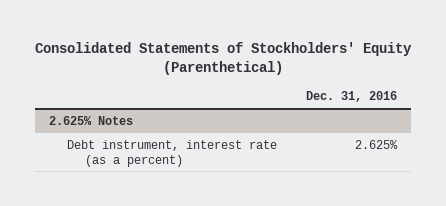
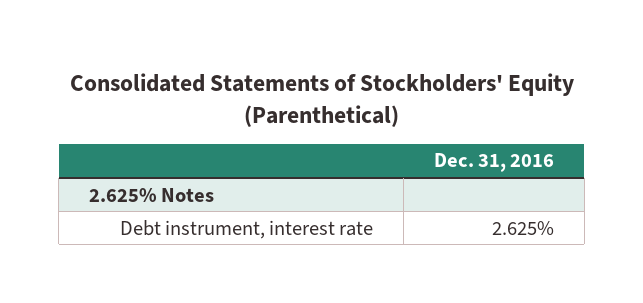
@ 2.625% Notes
- Debt instrument, interest rate (as a percent) | 2.625%
+ Debt instrument, interest rate | 2.625%

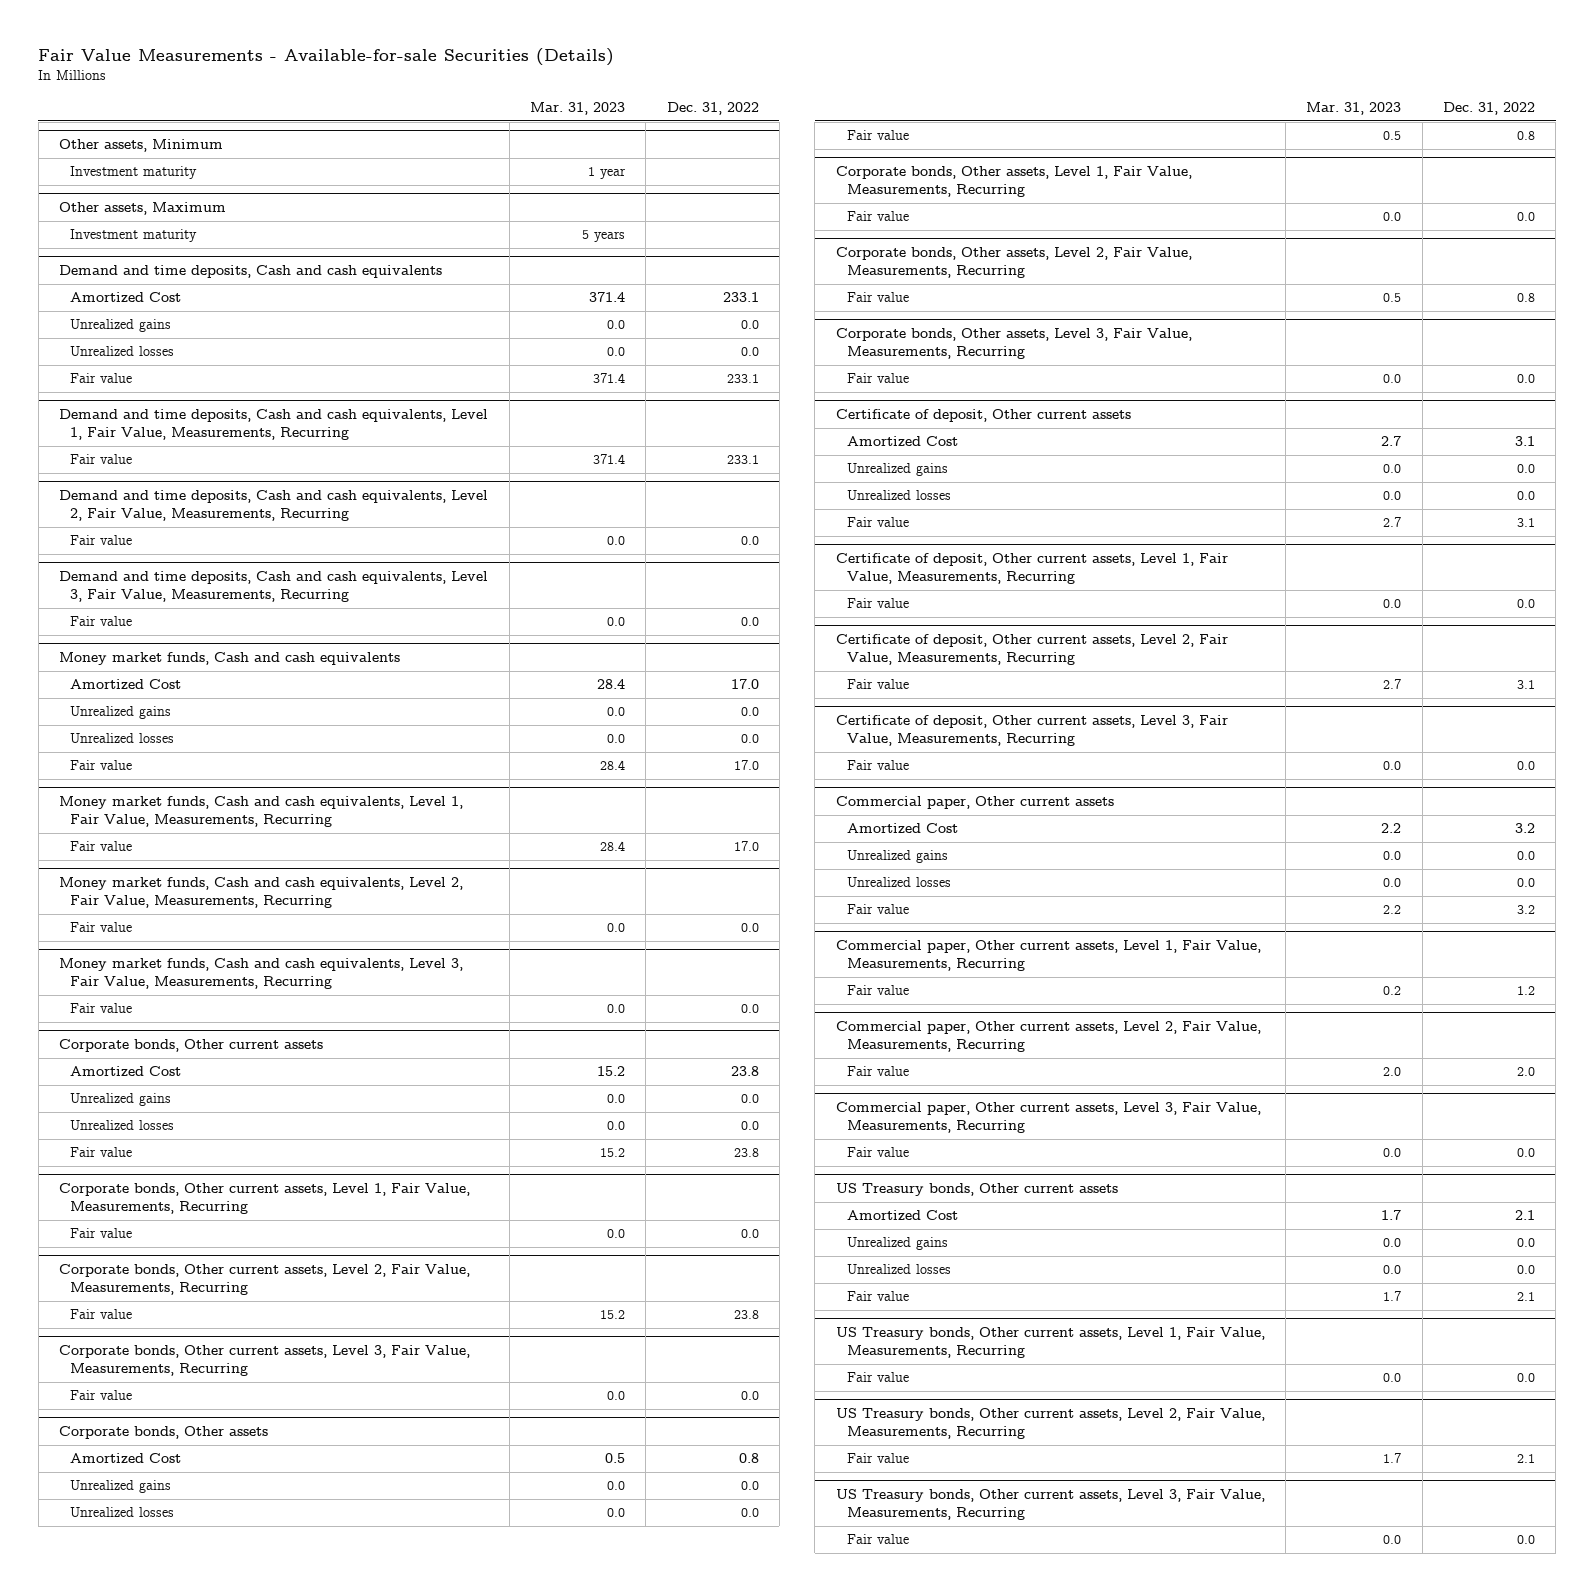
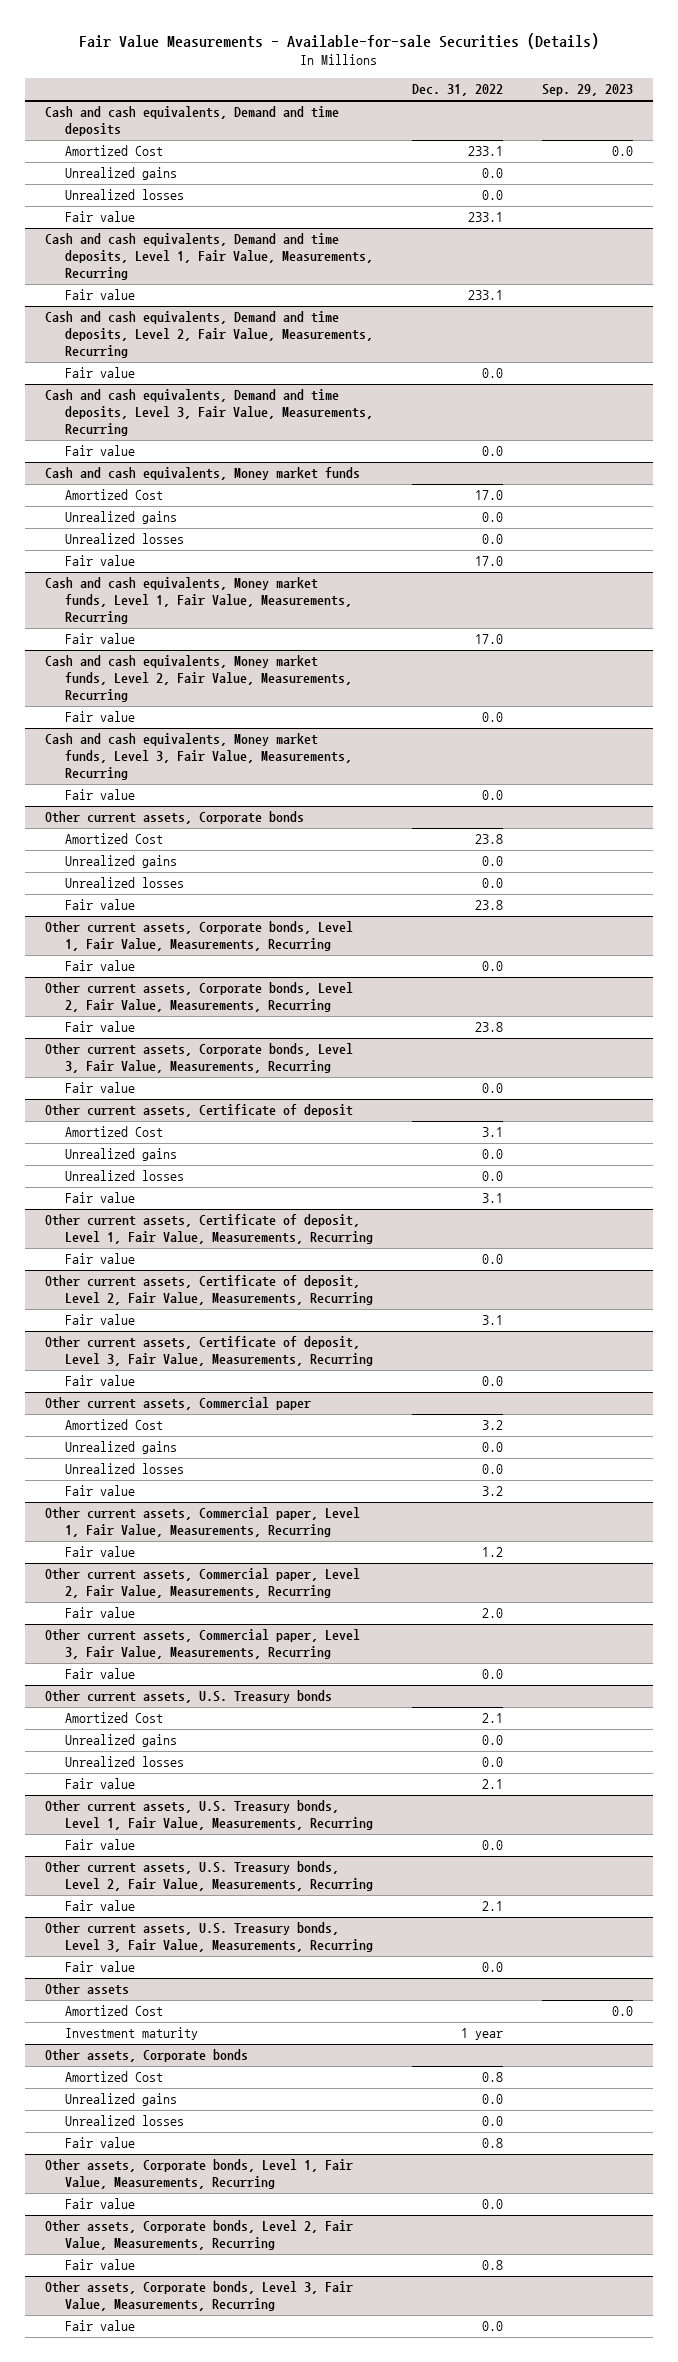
- | Mar. 31, 2023 | Dec. 31, 2022
+ | Dec. 31, 2022 | Sep. 29, 2023
- Other assets, Minimum
- Investment maturity | 1 year |
- Other assets, Maximum
- Investment maturity | 5 years |
- Demand and time deposits, Cash and cash equivalents
+ Cash and cash equivalents, Demand and time deposits
- Demand and time deposits, Cash and cash equivalents, Level 1, Fair Value, Measurements, Recurring
+ Cash and cash equivalents, Demand and time deposits, Level 1, Fair Value, Measurements, Recurring
- Demand and time deposits, Cash and cash equivalents, Level 2, Fair Value, Measurements, Recurring
+ Cash and cash equivalents, Demand and time deposits, Level 2, Fair Value, Measurements, Recurring
- Demand and time deposits, Cash and cash equivalents, Level 3, Fair Value, Measurements, Recurring
+ Cash and cash equivalents, Demand and time deposits, Level 3, Fair Value, Measurements, Recurring
- Money market funds, Cash and cash equivalents
+ Cash and cash equivalents, Money market funds
- Money market funds, Cash and cash equivalents, Level 1, Fair Value, Measurements, Recurring
+ Cash and cash equivalents, Money market funds, Level 1, Fair Value, Measurements, Recurring
- Money market funds, Cash and cash equivalents, Level 2, Fair Value, Measurements, Recurring
+ Cash and cash equivalents, Money market funds, Level 2, Fair Value, Measurements, Recurring
- Money market funds, Cash and cash equivalents, Level 3, Fair Value, Measurements, Recurring
+ Cash and cash equivalents, Money market funds, Level 3, Fair Value, Measurements, Recurring
- Corporate bonds, Other current assets
+ Other current assets, Corporate bonds
- Corporate bonds, Other current assets, Level 1, Fair Value, Measurements, Recurring
+ Other current assets, Corporate bonds, Level 1, Fair Value, Measurements, Recurring
- Corporate bonds, Other current assets, Level 2, Fair Value, Measurements, Recurring
+ Other current assets, Corporate bonds, Level 2, Fair Value, Measurements, Recurring
- Corporate bonds, Other current assets, Level 3, Fair Value, Measurements, Recurring
- Fair value | 0.0 | 0.0
- Corporate bonds, Other assets
- Amortized Cost | 0.5 | 0.8
- Unrealized gains | 0.0 | 0.0
- Unrealized losses | 0.0 | 0.0
- Fair value | 0.5 | 0.8
- Corporate bonds, Other assets, Level 1, Fair Value, Measurements, Recurring
- Fair value | 0.0 | 0.0
- Corporate bonds, Other assets, Level 2, Fair Value, Measurements, Recurring
- Fair value | 0.5 | 0.8
- Corporate bonds, Other assets, Level 3, Fair Value, Measurements, Recurring
+ Other current assets, Corporate bonds, Level 3, Fair Value, Measurements, Recurring
- Certificate of deposit, Other current assets
+ Other current assets, Certificate of deposit
- Certificate of deposit, Other current assets, Level 1, Fair Value, Measurements, Recurring
+ Other current assets, Certificate of deposit, Level 1, Fair Value, Measurements, Recurring
- Certificate of deposit, Other current assets, Level 2, Fair Value, Measurements, Recurring
+ Other current assets, Certificate of deposit, Level 2, Fair Value, Measurements, Recurring
- Certificate of deposit, Other current assets, Level 3, Fair Value, Measurements, Recurring
+ Other current assets, Certificate of deposit, Level 3, Fair Value, Measurements, Recurring
- Commercial paper, Other current assets
+ Other current assets, Commercial paper
- Commercial paper, Other current assets, Level 1, Fair Value, Measurements, Recurring
+ Other current assets, Commercial paper, Level 1, Fair Value, Measurements, Recurring
- Commercial paper, Other current assets, Level 2, Fair Value, Measurements, Recurring
+ Other current assets, Commercial paper, Level 2, Fair Value, Measurements, Recurring
- Commercial paper, Other current assets, Level 3, Fair Value, Measurements, Recurring
+ Other current assets, Commercial paper, Level 3, Fair Value, Measurements, Recurring
- US Treasury bonds, Other current assets
+ Other current assets, U.S. Treasury bonds
- US Treasury bonds, Other current assets, Level 1, Fair Value, Measurements, Recurring
+ Other current assets, U.S. Treasury bonds, Level 1, Fair Value, Measurements, Recurring
- US Treasury bonds, Other current assets, Level 2, Fair Value, Measurements, Recurring
+ Other current assets, U.S. Treasury bonds, Level 2, Fair Value, Measurements, Recurring
- US Treasury bonds, Other current assets, Level 3, Fair Value, Measurements, Recurring
+ Other current assets, U.S. Treasury bonds, Level 3, Fair Value, Measurements, Recurring
+ Other assets
+ Amortized Cost | | 0.0
+ Investment maturity | 1 year |
+ Other assets, Corporate bonds
+ Amortized Cost | 0.8 |
+ Unrealized gains | 0.0 |
+ Unrealized losses | 0.0 |
+ Fair value | 0.8 |
+ Other assets, Corporate bonds, Level 1, Fair Value, Measurements, Recurring
+ Fair value | 0.0 |
+ Other assets, Corporate bonds, Level 2, Fair Value, Measurements, Recurring
+ Fair value | 0.8 |
+ Other assets, Corporate bonds, Level 3, Fair Value, Measurements, Recurring
+ Fair value | 0.0 |

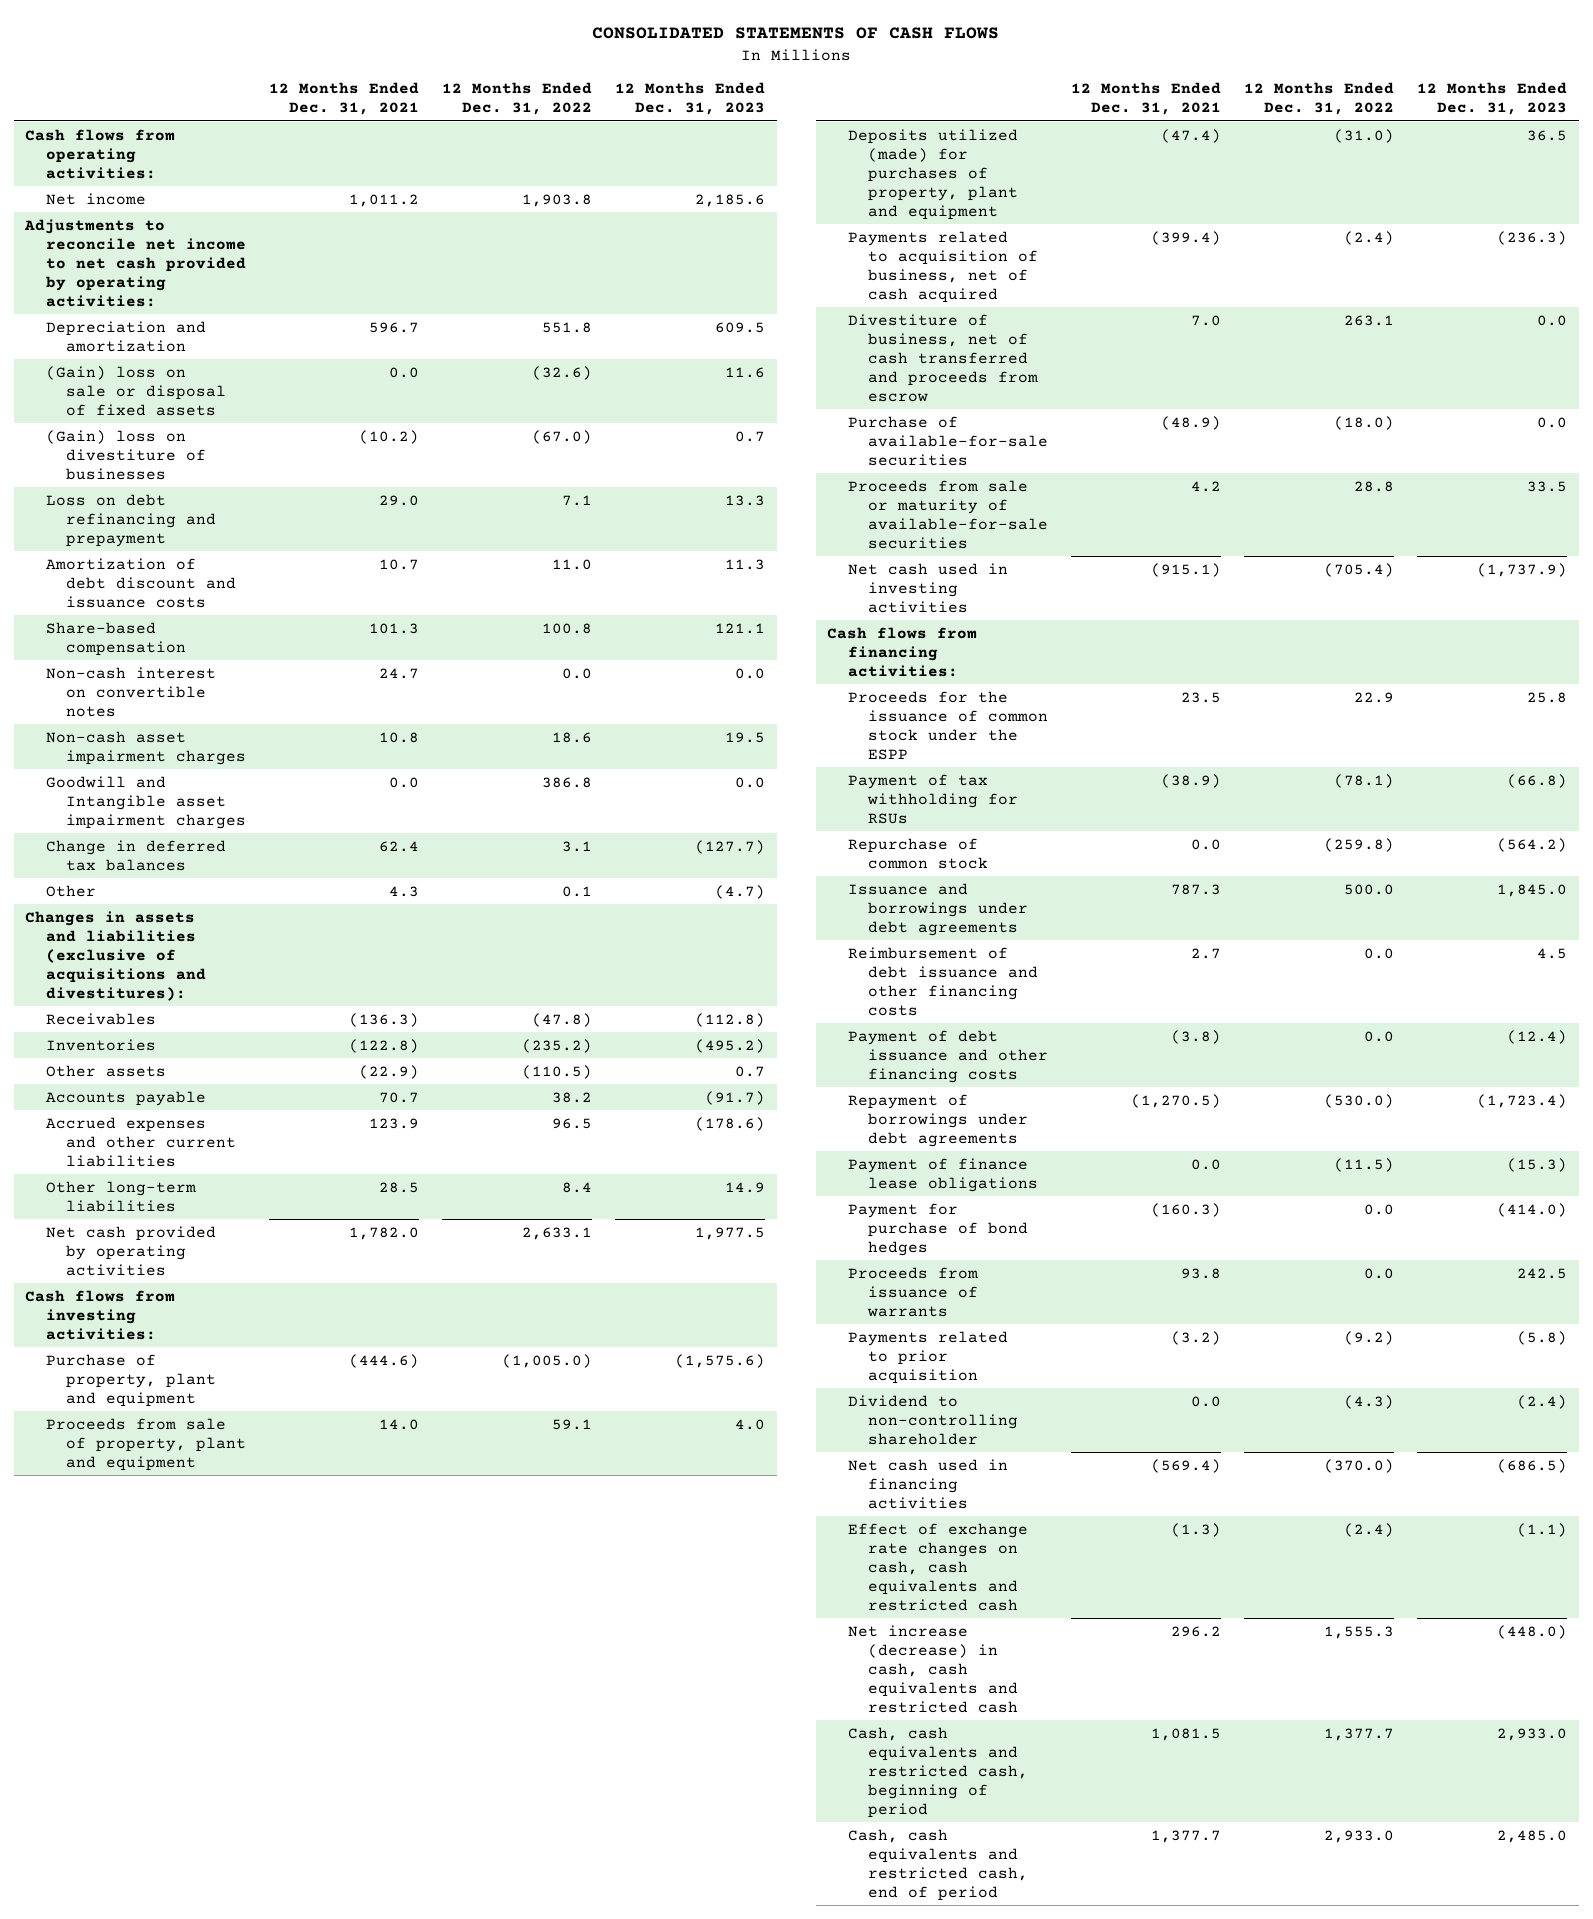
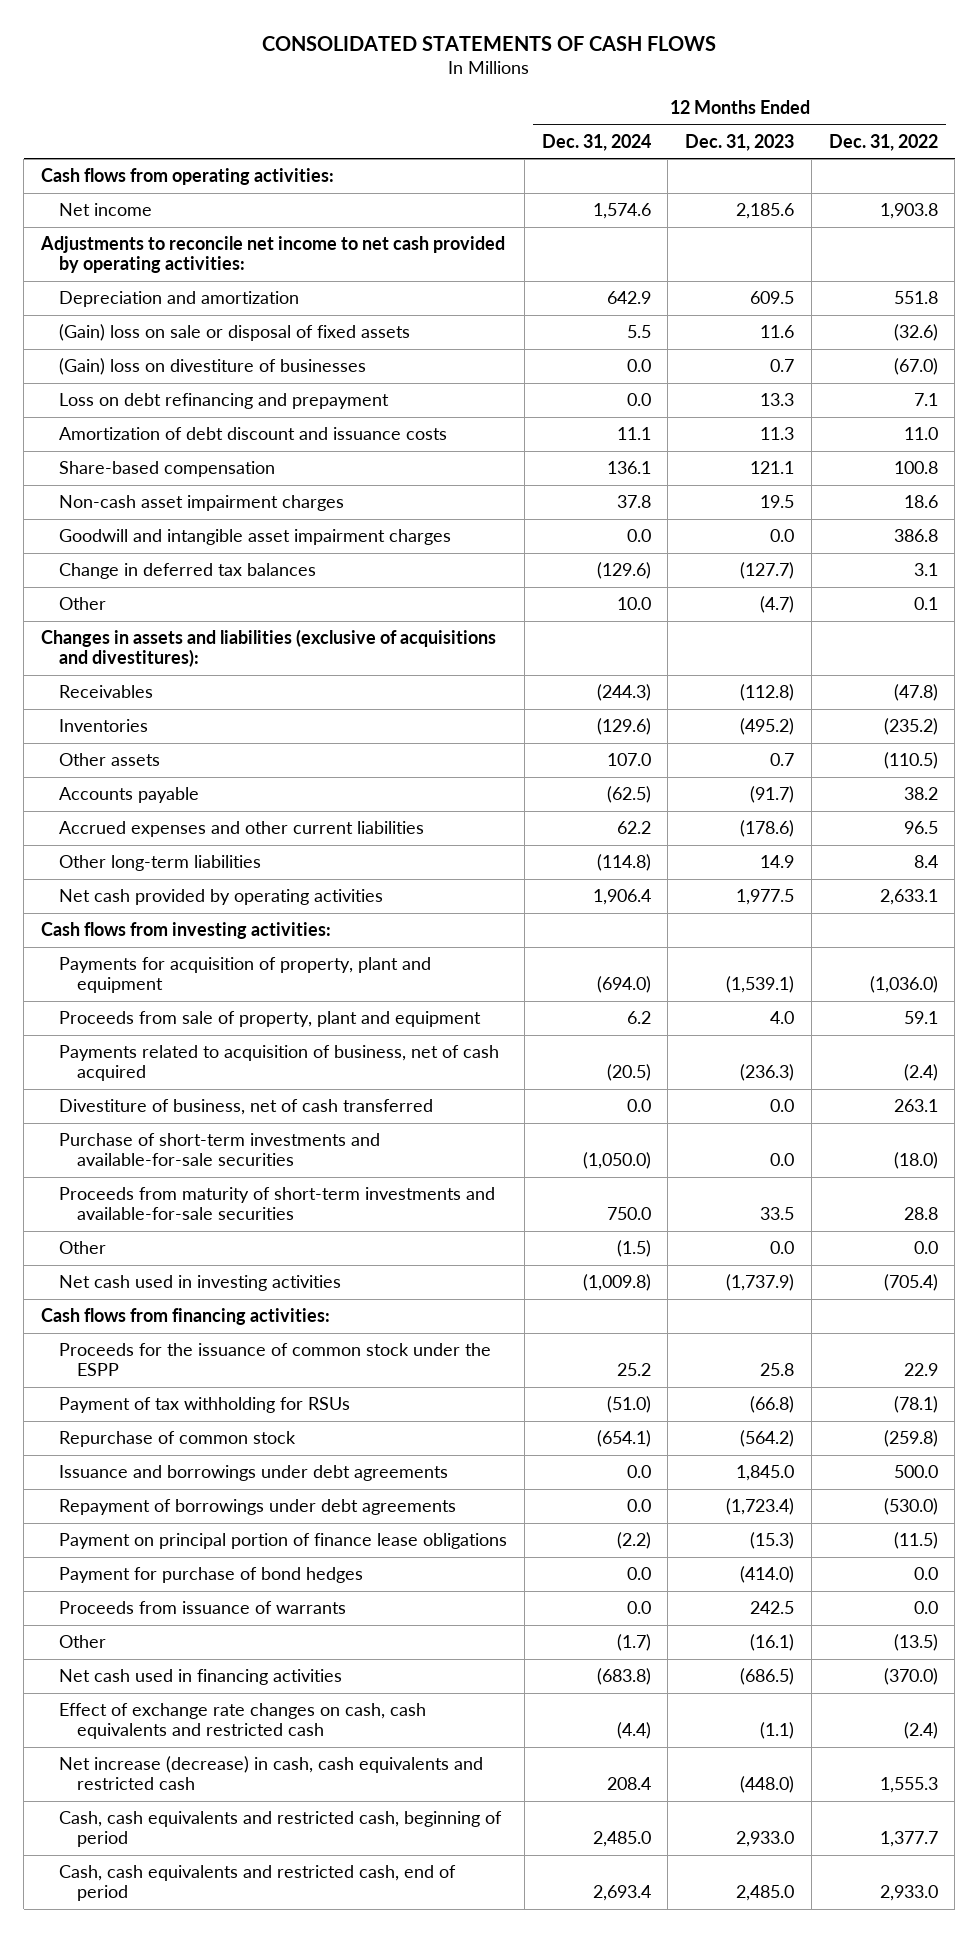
- | 12 Months Ended Dec. 31, 2021 | 12 Months Ended Dec. 31, 2022 | 12 Months Ended Dec. 31, 2023
+ | 12 Months Ended Dec. 31, 2024 | 12 Months Ended Dec. 31, 2023 | 12 Months Ended Dec. 31, 2022
- Non-cash interest on convertible notes | 24.7 | 0.0 | 0.0
- Goodwill and Intangible asset impairment charges | 0.0 | 386.8 | 0.0
+ Goodwill and intangible asset impairment charges | 0.0 | 0.0 | 386.8
- Purchase of property, plant and equipment | (444.6) | (1,005.0) | (1,575.6)
+ Payments for acquisition of property, plant and equipment | (694.0) | (1,539.1) | (1,036.0)
- Deposits utilized (made) for purchases of property, plant and equipment | (47.4) | (31.0) | 36.5
- Divestiture of business, net of cash transferred and proceeds from escrow | 7.0 | 263.1 | 0.0
- Purchase of available-for-sale securities | (48.9) | (18.0) | 0.0
- Proceeds from sale or maturity of available-for-sale securities | 4.2 | 28.8 | 33.5
+ Divestiture of business, net of cash transferred | 0.0 | 0.0 | 263.1
+ Purchase of short-term investments and available-for-sale securities | (1,050.0) | 0.0 | (18.0)
+ Proceeds from maturity of short-term investments and available-for-sale securities | 750.0 | 33.5 | 28.8
+ Other | (1.5) | 0.0 | 0.0
- Reimbursement of debt issuance and other financing costs | 2.7 | 0.0 | 4.5
- Payment of debt issuance and other financing costs | (3.8) | 0.0 | (12.4)
- Payment of finance lease obligations | 0.0 | (11.5) | (15.3)
+ Payment on principal portion of finance lease obligations | (2.2) | (15.3) | (11.5)
- Payments related to prior acquisition | (3.2) | (9.2) | (5.8)
- Dividend to non-controlling shareholder | 0.0 | (4.3) | (2.4)
+ Other | (1.7) | (16.1) | (13.5)

